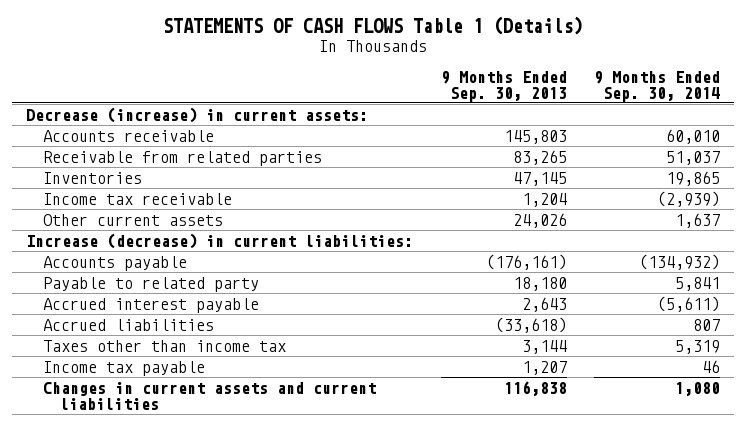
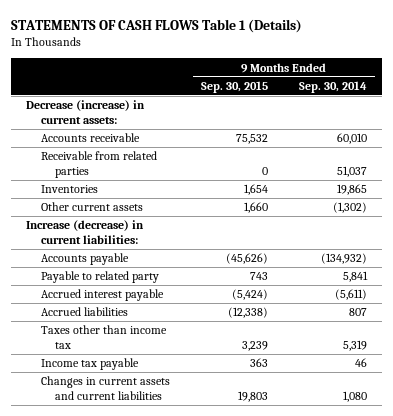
- | 9 Months Ended Sep. 30, 2013 | 9 Months Ended Sep. 30, 2014
+ | 9 Months Ended Sep. 30, 2015 | 9 Months Ended Sep. 30, 2014
- Income tax receivable | 1,204 | (2,939)
- Other current assets | 24,026 | 1,637
+ Other current assets | 1,660 | (1,302)

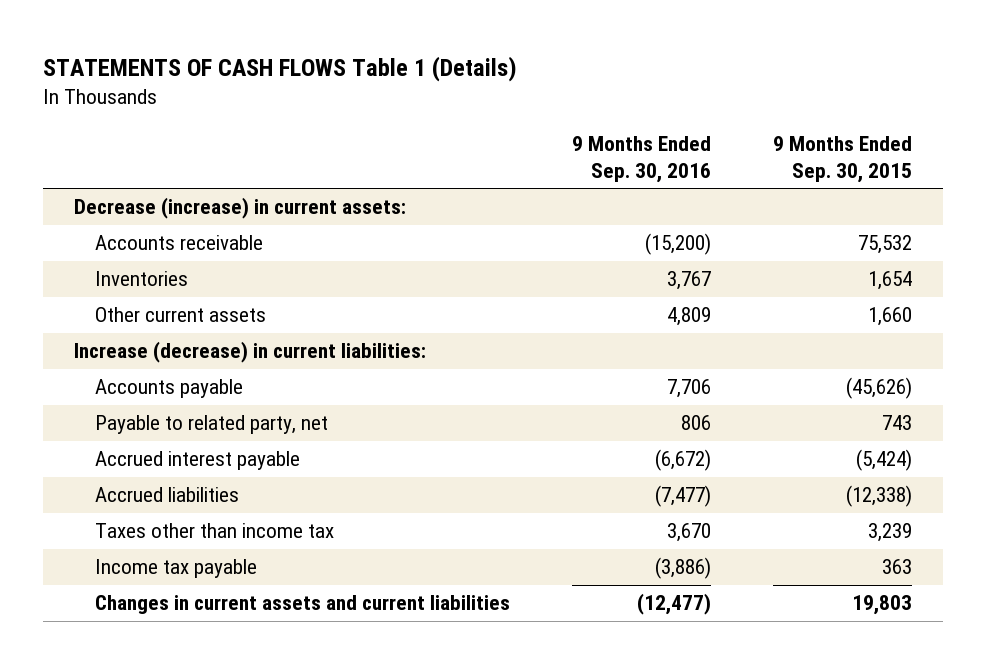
- | 9 Months Ended Sep. 30, 2015 | 9 Months Ended Sep. 30, 2014
+ | 9 Months Ended Sep. 30, 2016 | 9 Months Ended Sep. 30, 2015
- Receivable from related parties | 0 | 51,037
- Payable to related party | 743 | 5,841
+ Payable to related party, net | 806 | 743

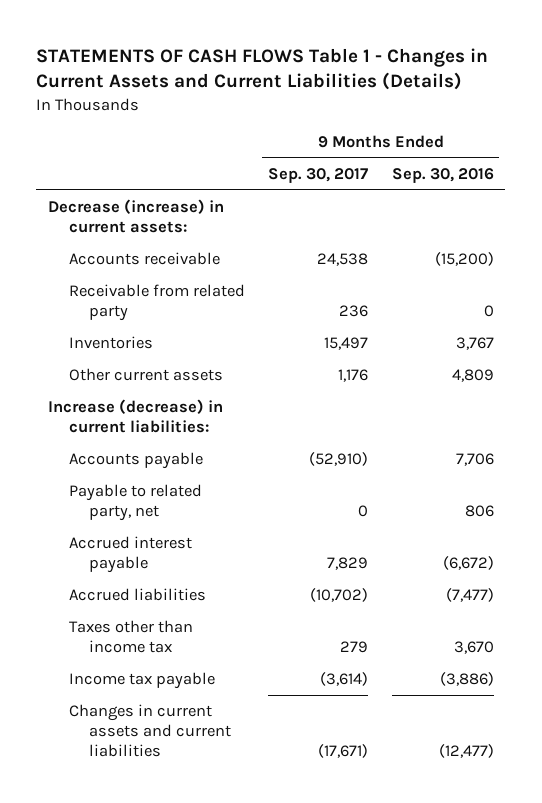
- STATEMENTS OF CASH FLOWS Table 1 (Details)
+ STATEMENTS OF CASH FLOWS Table 1 - Changes in Current Assets and Current Liabilities (Details)
- | 9 Months Ended Sep. 30, 2016 | 9 Months Ended Sep. 30, 2015
+ | 9 Months Ended Sep. 30, 2017 | 9 Months Ended Sep. 30, 2016
+ Receivable from related party | 236 | 0

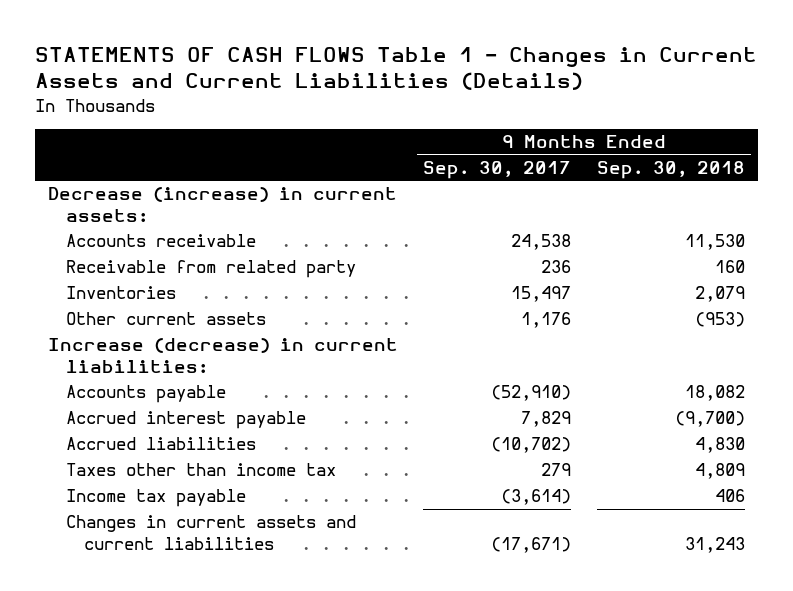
- | 9 Months Ended Sep. 30, 2017 | 9 Months Ended Sep. 30, 2016
+ | 9 Months Ended Sep. 30, 2017 | 9 Months Ended Sep. 30, 2018
- Payable to related party, net | 0 | 806

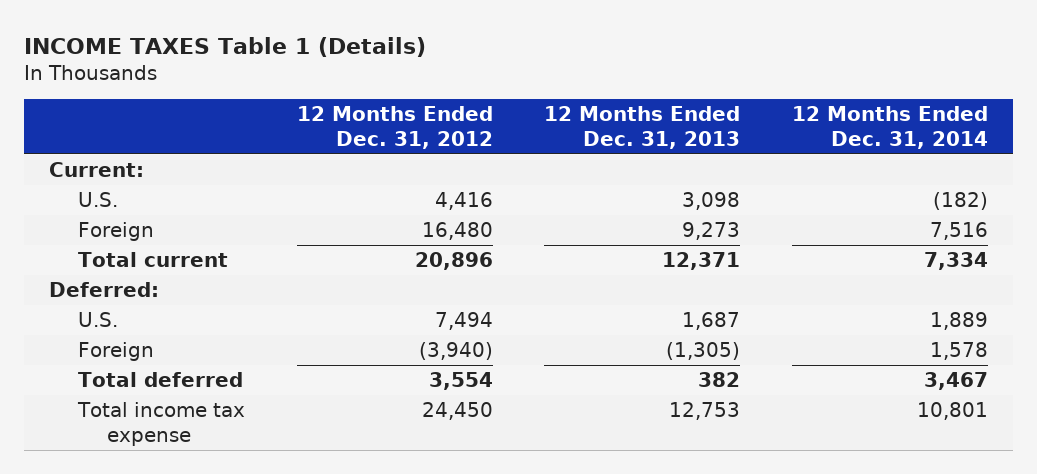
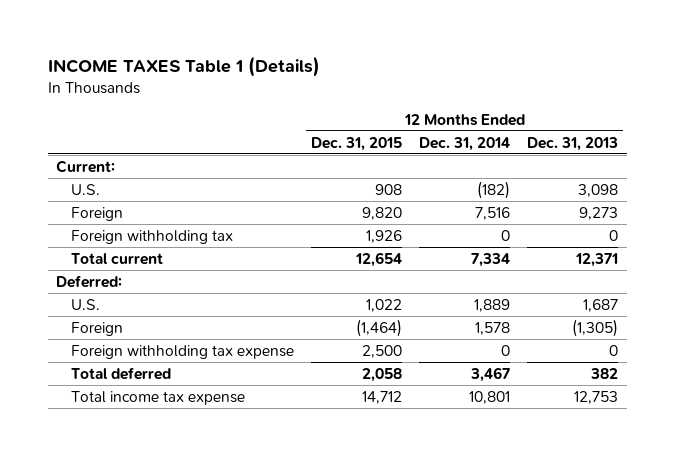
- | 12 Months Ended Dec. 31, 2012 | 12 Months Ended Dec. 31, 2013 | 12 Months Ended Dec. 31, 2014
+ | 12 Months Ended Dec. 31, 2015 | 12 Months Ended Dec. 31, 2014 | 12 Months Ended Dec. 31, 2013
+ Foreign withholding tax | 1,926 | 0 | 0
+ Foreign withholding tax expense | 2,500 | 0 | 0

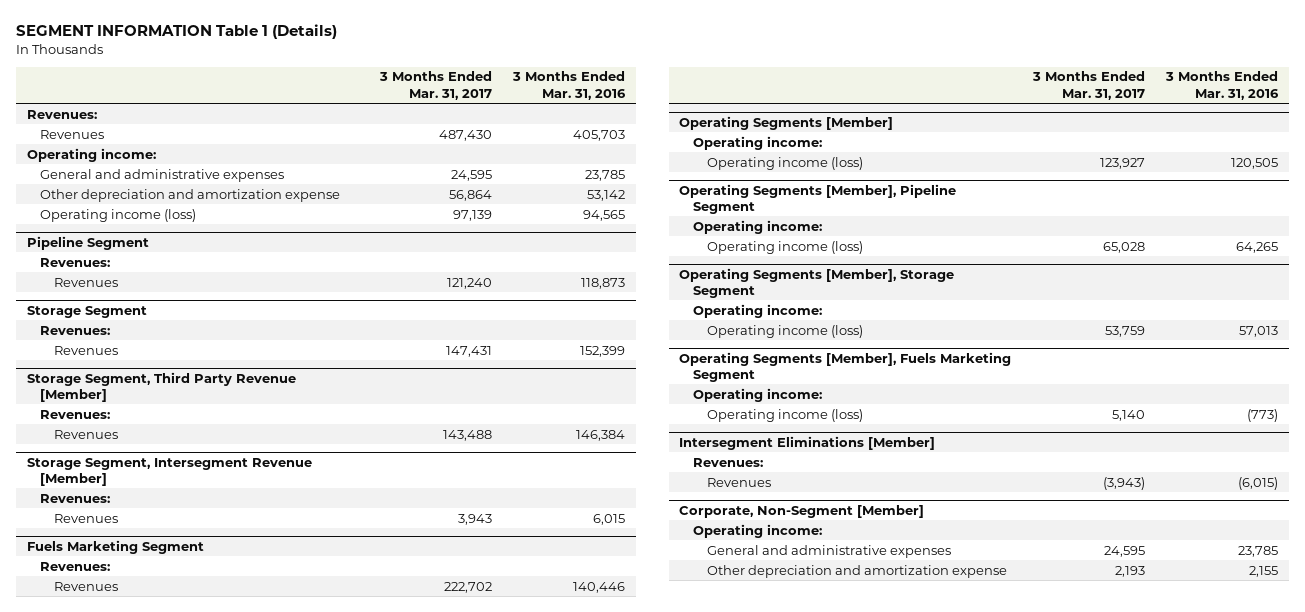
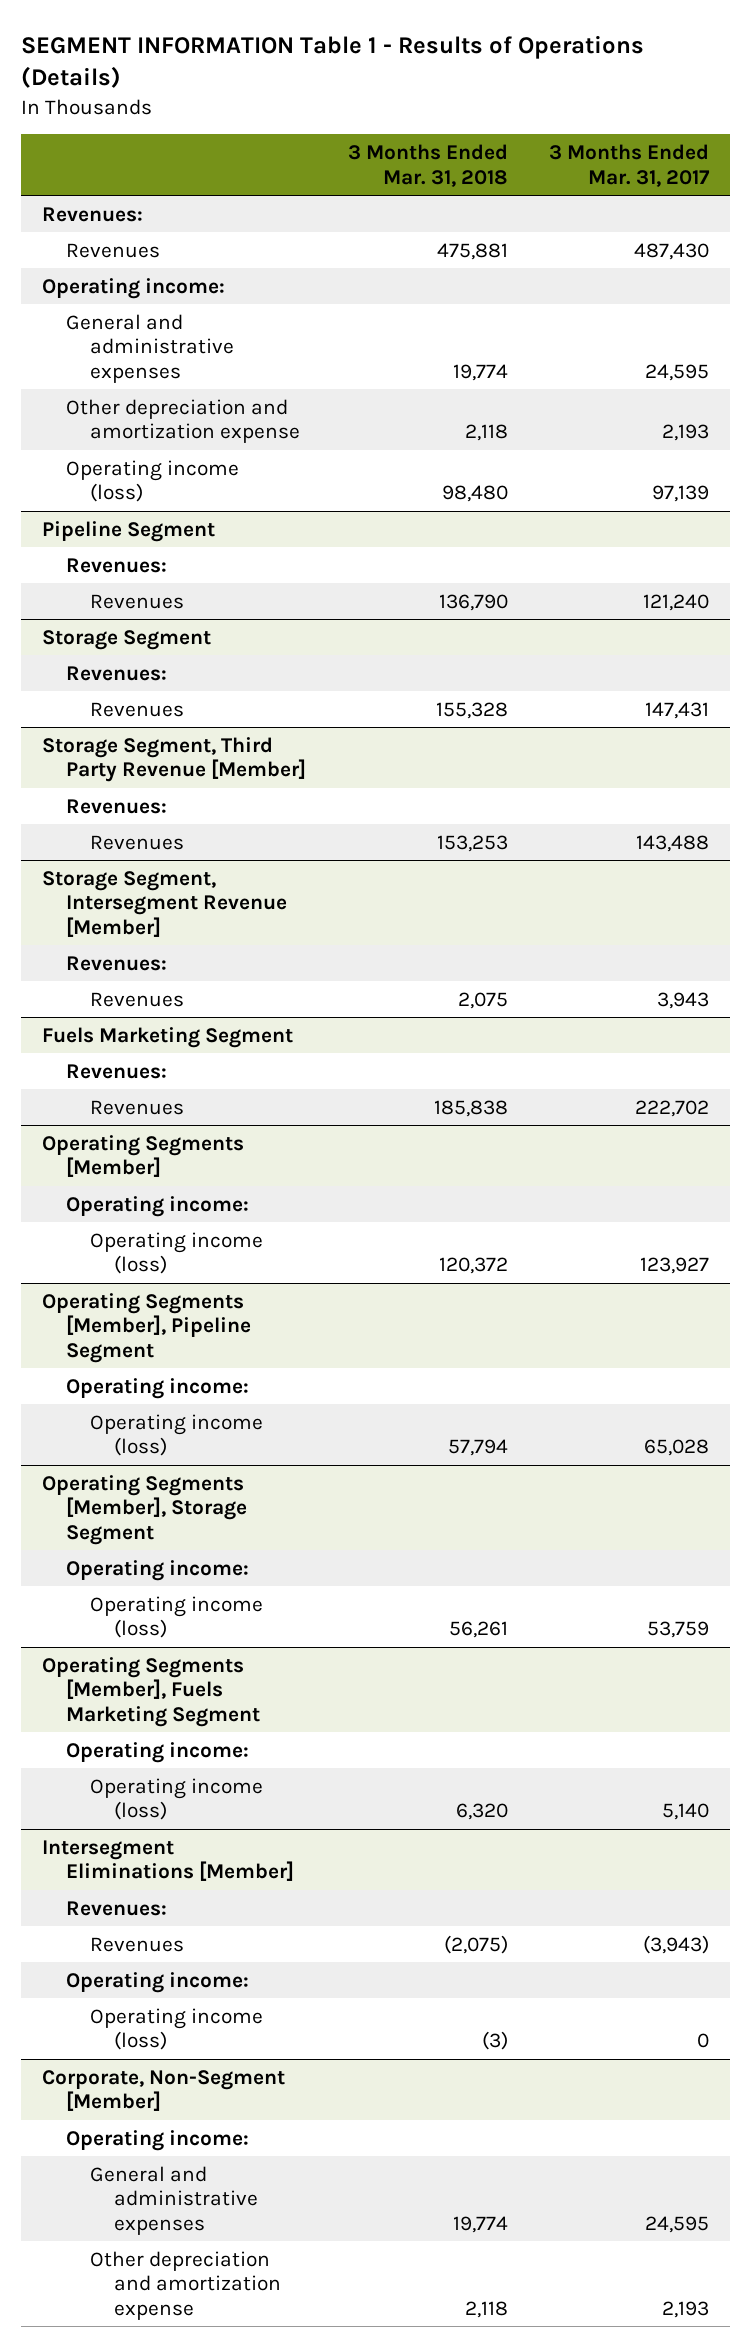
- SEGMENT INFORMATION Table 1 (Details)
+ SEGMENT INFORMATION Table 1 - Results of Operations (Details)
- | 3 Months Ended Mar. 31, 2017 | 3 Months Ended Mar. 31, 2016
+ | 3 Months Ended Mar. 31, 2018 | 3 Months Ended Mar. 31, 2017
- Other depreciation and amortization expense | 56,864 | 53,142
+ Other depreciation and amortization expense | 2,118 | 2,193
@ Intersegment Eliminations [Member]
+ Operating income:
+ Operating income (loss) | (3) | 0

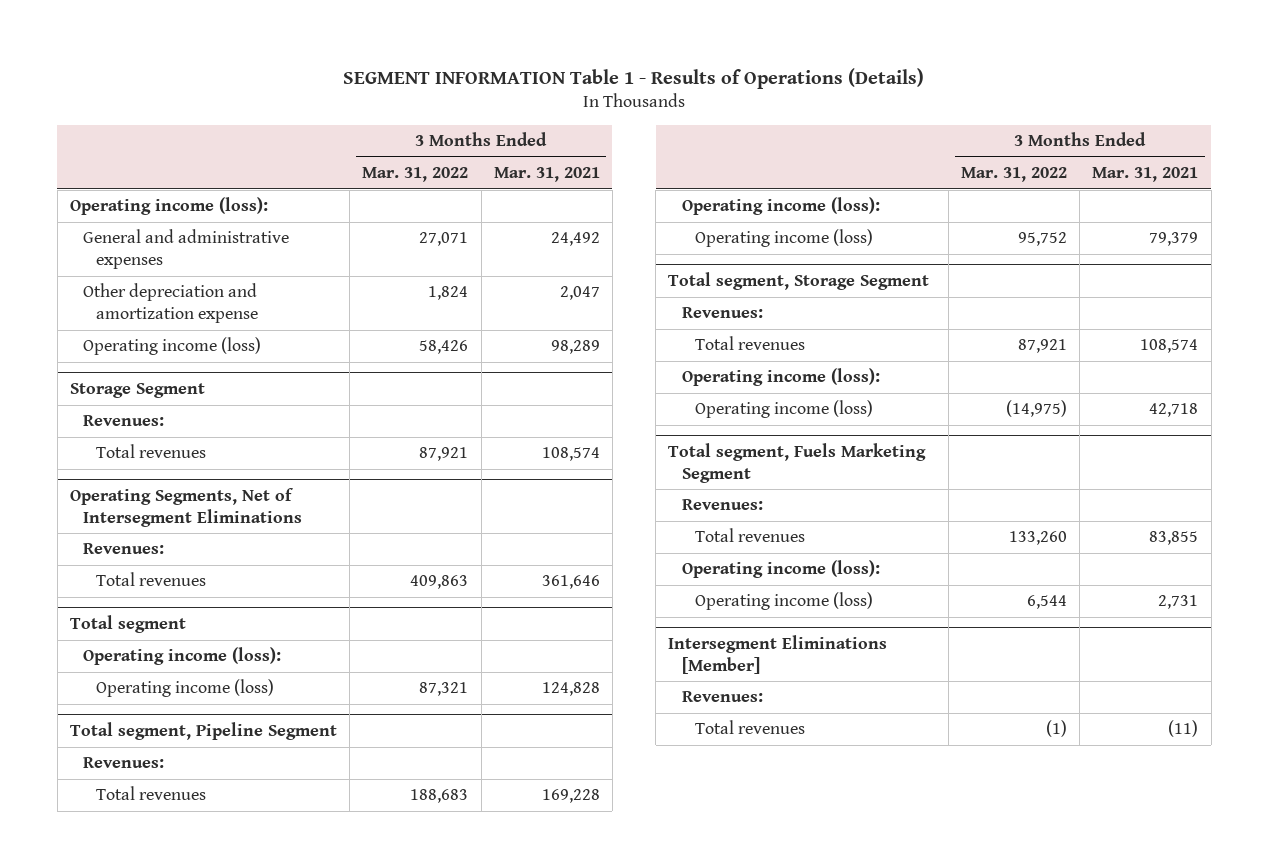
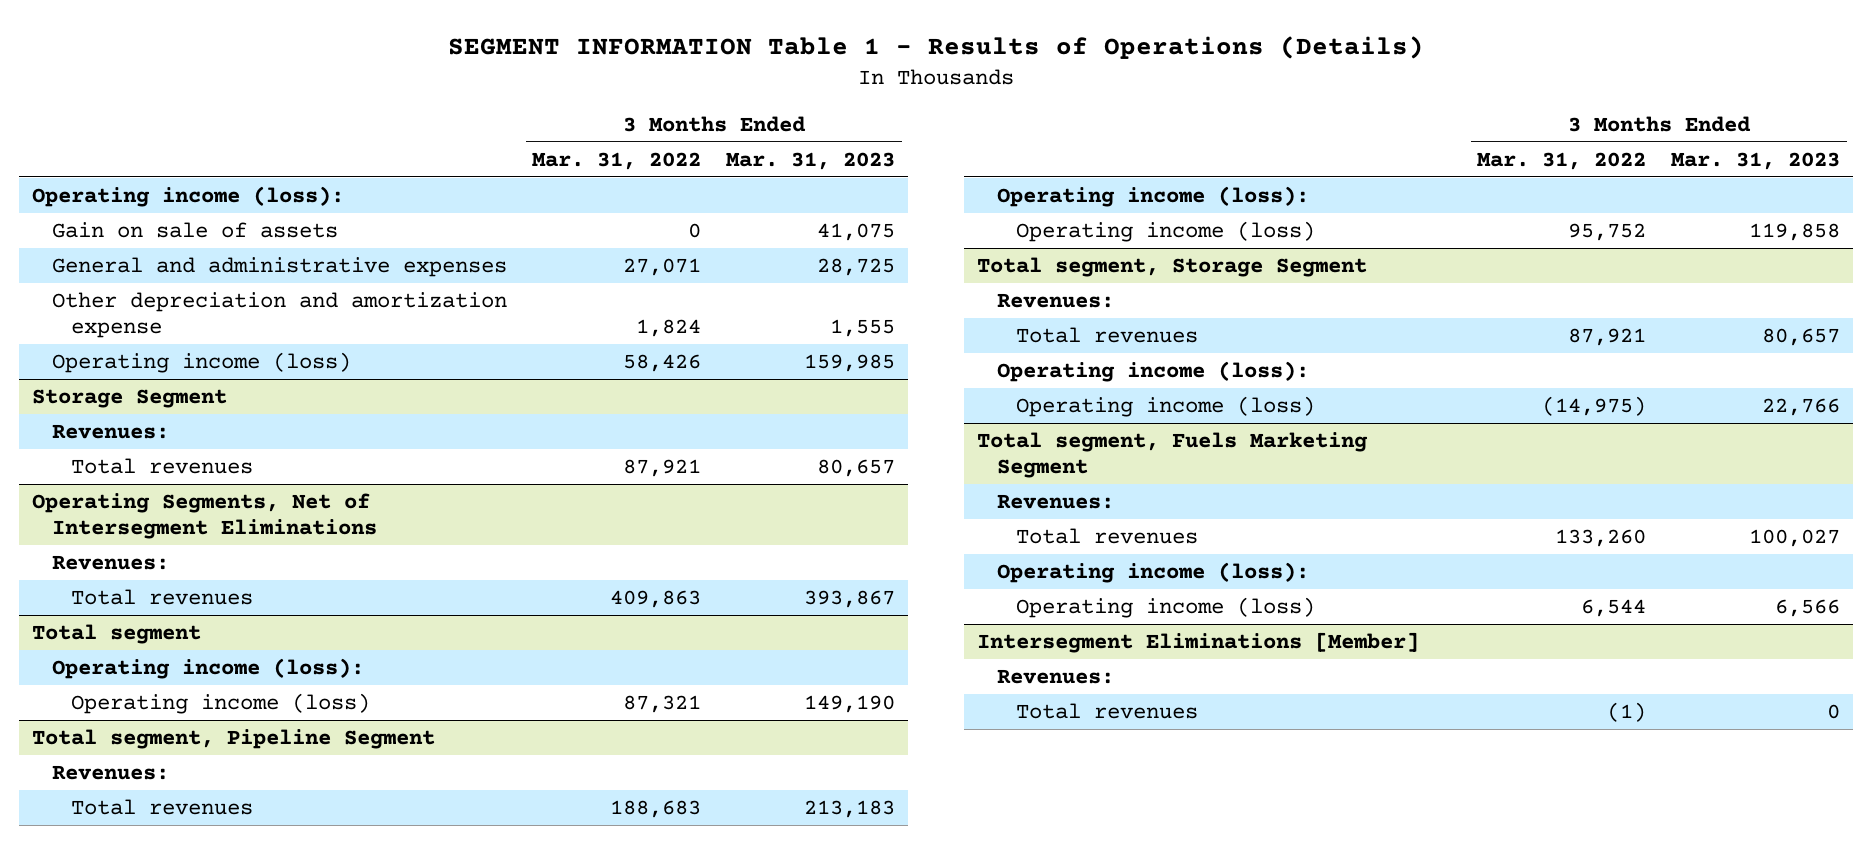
- | 3 Months Ended Mar. 31, 2022 | 3 Months Ended Mar. 31, 2021
+ | 3 Months Ended Mar. 31, 2022 | 3 Months Ended Mar. 31, 2023
+ Gain on sale of assets | 0 | 41,075

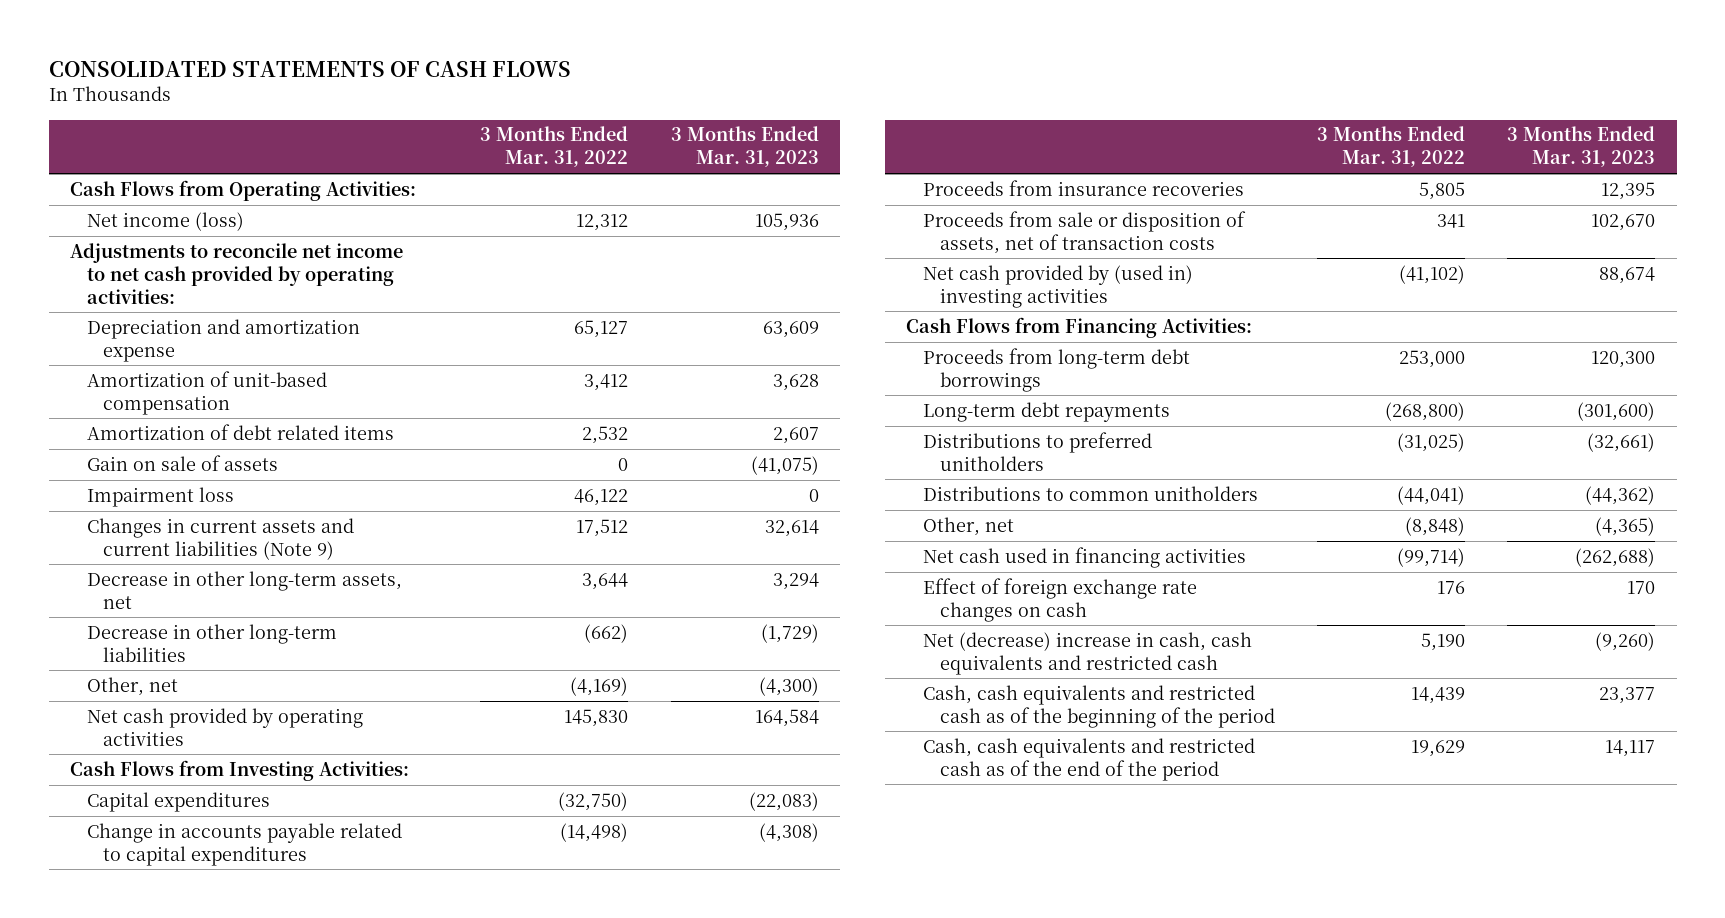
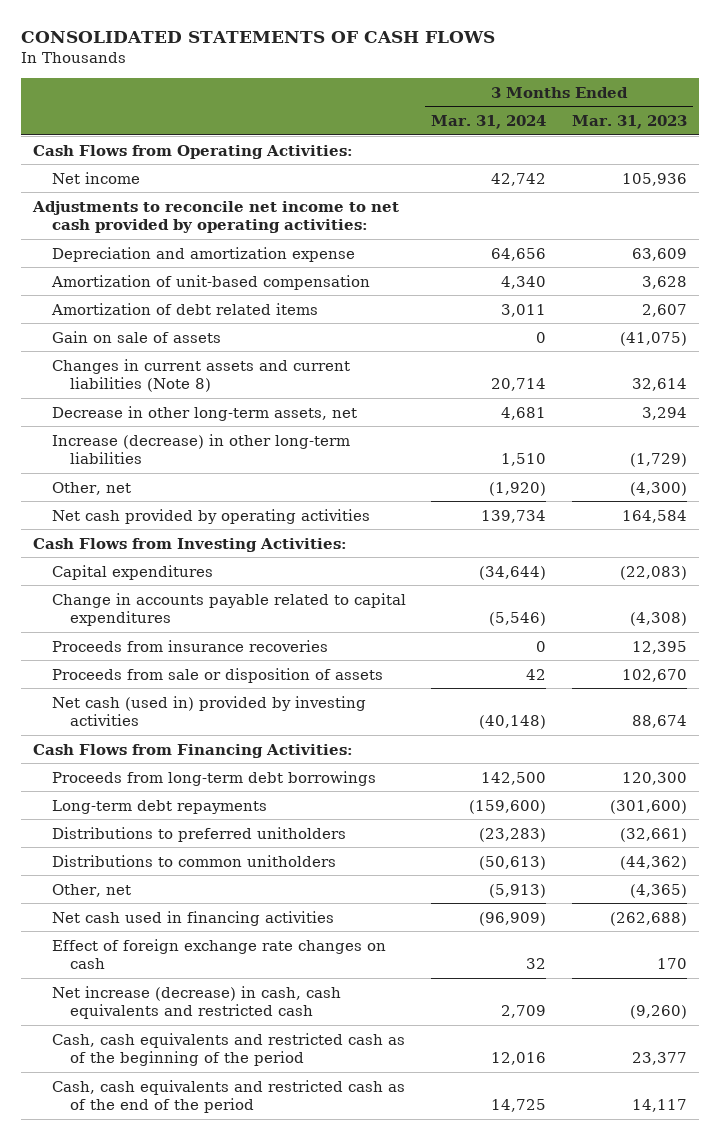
- | 3 Months Ended Mar. 31, 2022 | 3 Months Ended Mar. 31, 2023
+ | 3 Months Ended Mar. 31, 2024 | 3 Months Ended Mar. 31, 2023
- Net income (loss) | 12,312 | 105,936
+ Net income | 42,742 | 105,936
- Impairment loss | 46,122 | 0
- Changes in current assets and current liabilities (Note 9) | 17,512 | 32,614
+ Changes in current assets and current liabilities (Note 8) | 20,714 | 32,614
- Decrease in other long-term liabilities | (662) | (1,729)
+ Increase (decrease) in other long-term liabilities | 1,510 | (1,729)
- Proceeds from sale or disposition of assets, net of transaction costs | 341 | 102,670
- Net cash provided by (used in) investing activities | (41,102) | 88,674
+ Proceeds from sale or disposition of assets | 42 | 102,670
+ Net cash (used in) provided by investing activities | (40,148) | 88,674
- Net (decrease) increase in cash, cash equivalents and restricted cash | 5,190 | (9,260)
+ Net increase (decrease) in cash, cash equivalents and restricted cash | 2,709 | (9,260)

